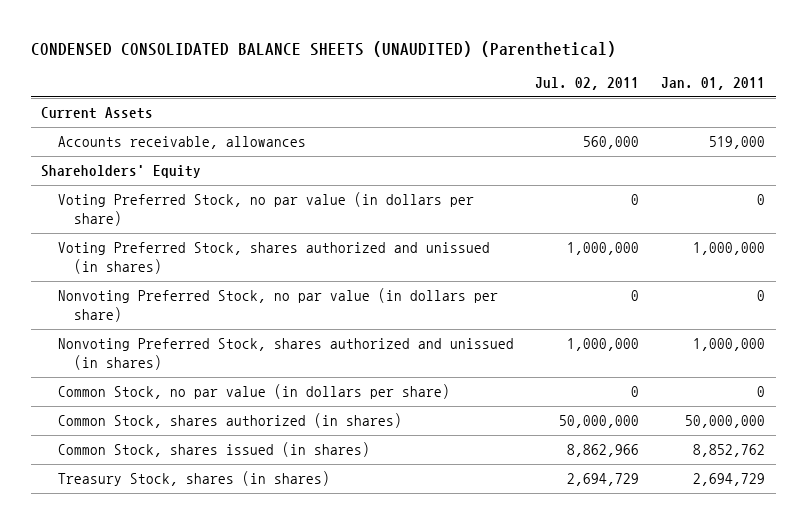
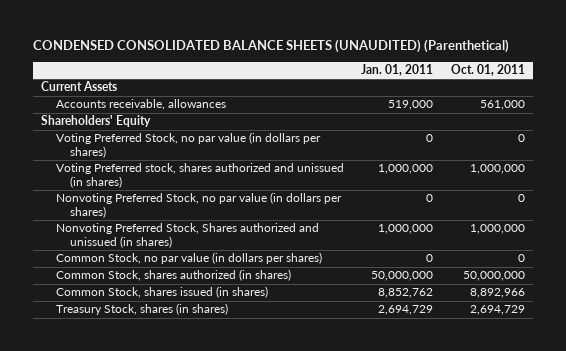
- | Jul. 02, 2011 | Jan. 01, 2011
+ | Jan. 01, 2011 | Oct. 01, 2011
- Voting Preferred Stock, no par value (in dollars per share) | 0 | 0
- Voting Preferred Stock, shares authorized and unissued (in shares) | 1,000,000 | 1,000,000
- Nonvoting Preferred Stock, no par value (in dollars per share) | 0 | 0
- Nonvoting Preferred Stock, shares authorized and unissued (in shares) | 1,000,000 | 1,000,000
- Common Stock, no par value (in dollars per share) | 0 | 0
+ Voting Preferred Stock, no par value (in dollars per shares) | 0 | 0
+ Voting Preferred stock, shares authorized and unissued (in shares) | 1,000,000 | 1,000,000
+ Nonvoting Preferred Stock, no par value (in dollars per shares) | 0 | 0
+ Nonvoting Preferred Stock, Shares authorized and unissued (in shares) | 1,000,000 | 1,000,000
+ Common Stock, no par value (in dollars per shares) | 0 | 0

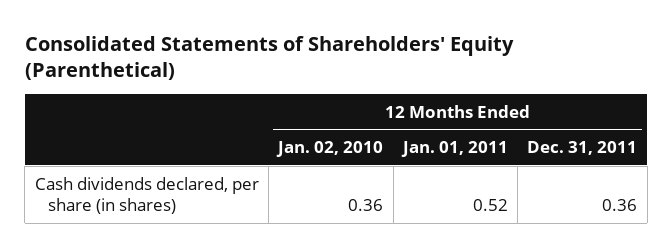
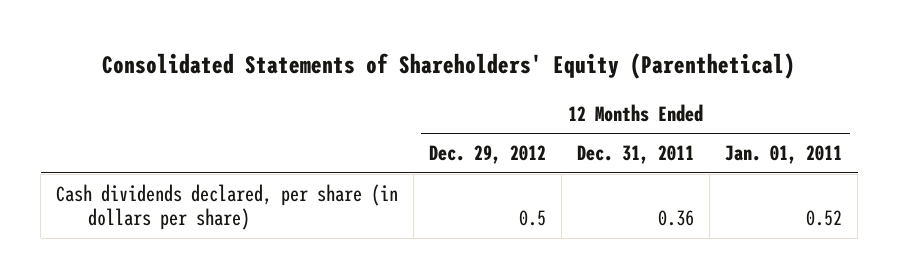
- | 12 Months Ended Jan. 02, 2010 | 12 Months Ended Jan. 01, 2011 | 12 Months Ended Dec. 31, 2011
+ | 12 Months Ended Dec. 29, 2012 | 12 Months Ended Dec. 31, 2011 | 12 Months Ended Jan. 01, 2011
- Cash dividends declared, per share (in shares) | 0.36 | 0.52 | 0.36
+ Cash dividends declared, per share (in dollars per share) | 0.5 | 0.36 | 0.52

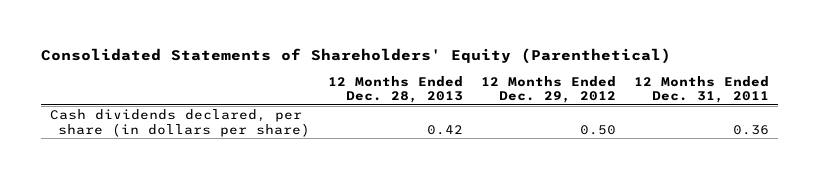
- | 12 Months Ended Dec. 29, 2012 | 12 Months Ended Dec. 31, 2011 | 12 Months Ended Jan. 01, 2011
+ | 12 Months Ended Dec. 28, 2013 | 12 Months Ended Dec. 29, 2012 | 12 Months Ended Dec. 31, 2011
- Cash dividends declared, per share (in dollars per share) | 0.5 | 0.36 | 0.52
+ Cash dividends declared, per share (in dollars per share) | 0.42 | 0.50 | 0.36

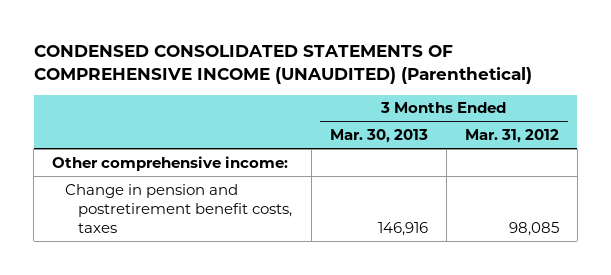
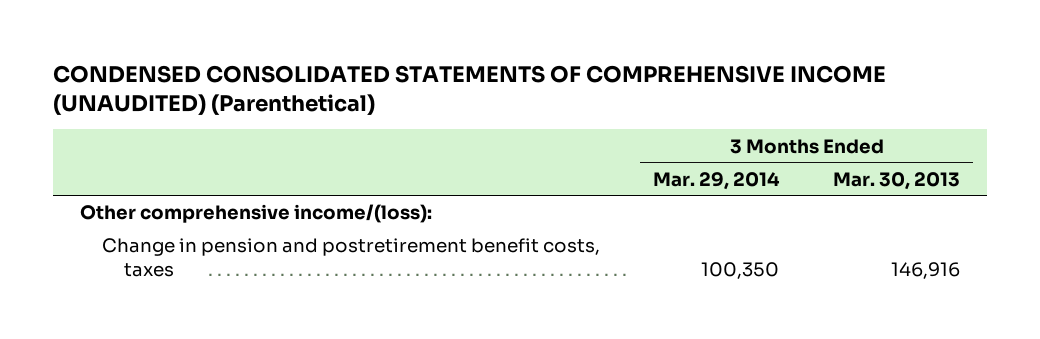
- | 3 Months Ended Mar. 30, 2013 | 3 Months Ended Mar. 31, 2012
+ | 3 Months Ended Mar. 29, 2014 | 3 Months Ended Mar. 30, 2013
- Other comprehensive income:
+ Other comprehensive income/(loss):

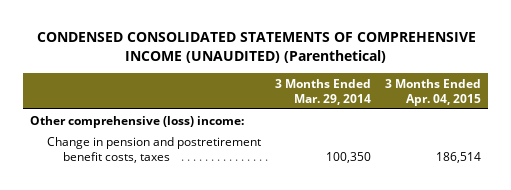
- | 3 Months Ended Mar. 29, 2014 | 3 Months Ended Mar. 30, 2013
+ | 3 Months Ended Mar. 29, 2014 | 3 Months Ended Apr. 04, 2015
- Other comprehensive income/(loss):
+ Other comprehensive (loss) income:

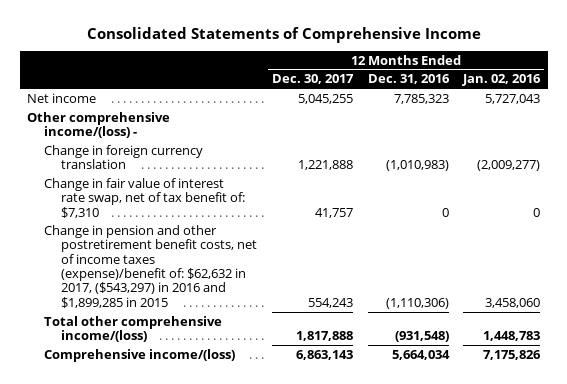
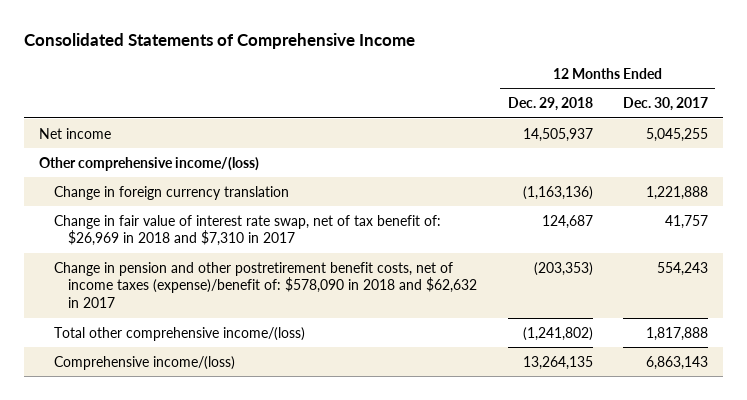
- | 12 Months Ended Dec. 30, 2017 | 12 Months Ended Dec. 31, 2016 | 12 Months Ended Jan. 02, 2016
+ | 12 Months Ended Dec. 29, 2018 | 12 Months Ended Dec. 30, 2017
- Other comprehensive income/(loss) -
+ Other comprehensive income/(loss)
- Change in fair value of interest rate swap, net of tax benefit of: $7,310 | 41,757 | 0 | 0
- Change in pension and other postretirement benefit costs, net of income taxes (expense)/benefit of: $62,632 in 2017, ($543,297) in 2016 and $1,899,285 in 2015 | 554,243 | (1,110,306) | 3,458,060
+ Change in fair value of interest rate swap, net of tax benefit of: $26,969 in 2018 and $7,310 in 2017 | 124,687 | 41,757
+ Change in pension and other postretirement benefit costs, net of income taxes (expense)/benefit of: $578,090 in 2018 and $62,632 in 2017 | (203,353) | 554,243

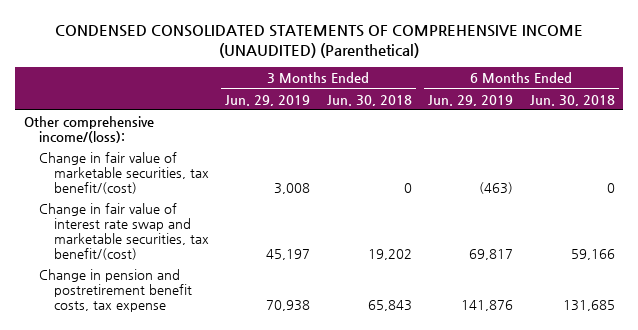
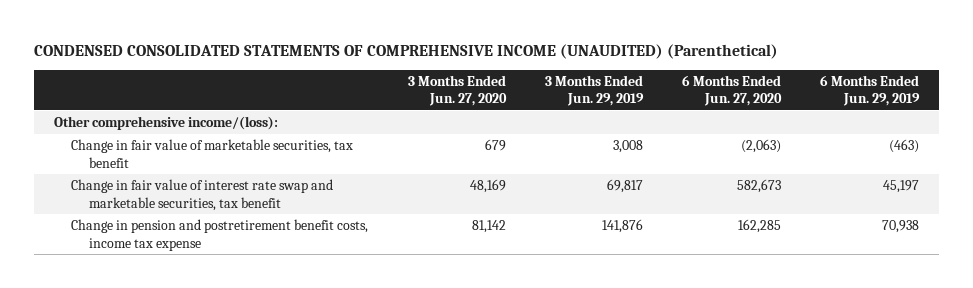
- | 3 Months Ended Jun. 29, 2019 | 3 Months Ended Jun. 30, 2018 | 6 Months Ended Jun. 29, 2019 | 6 Months Ended Jun. 30, 2018
+ | 3 Months Ended Jun. 27, 2020 | 3 Months Ended Jun. 29, 2019 | 6 Months Ended Jun. 27, 2020 | 6 Months Ended Jun. 29, 2019
- Change in fair value of marketable securities, tax benefit/(cost) | 3,008 | 0 | (463) | 0
- Change in fair value of interest rate swap and marketable securities, tax benefit/(cost) | 45,197 | 19,202 | 69,817 | 59,166
- Change in pension and postretirement benefit costs, tax expense | 70,938 | 65,843 | 141,876 | 131,685
+ Change in fair value of marketable securities, tax benefit | 679 | 3,008 | (2,063) | (463)
+ Change in fair value of interest rate swap and marketable securities, tax benefit | 48,169 | 69,817 | 582,673 | 45,197
+ Change in pension and postretirement benefit costs, income tax expense | 81,142 | 141,876 | 162,285 | 70,938

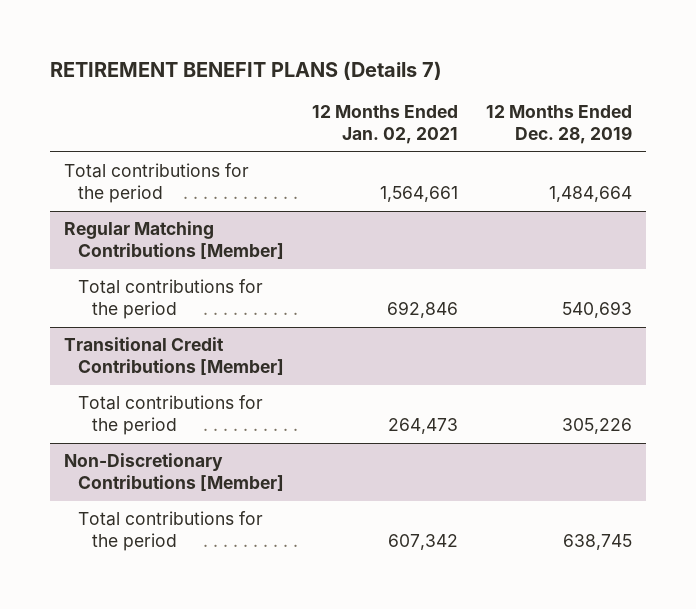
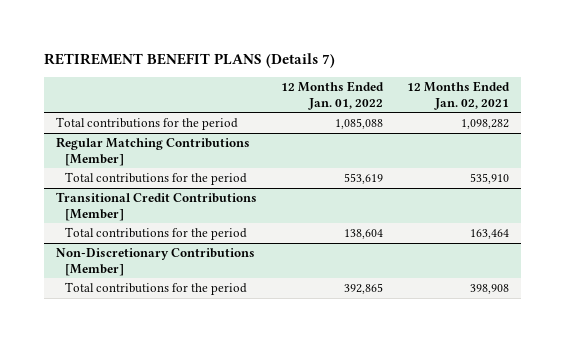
- | 12 Months Ended Jan. 02, 2021 | 12 Months Ended Dec. 28, 2019
+ | 12 Months Ended Jan. 01, 2022 | 12 Months Ended Jan. 02, 2021
- Total contributions for the period | 1,564,661 | 1,484,664
+ Total contributions for the period | 1,085,088 | 1,098,282
@ Regular Matching Contributions [Member]
- Total contributions for the period | 692,846 | 540,693
+ Total contributions for the period | 553,619 | 535,910
@ Transitional Credit Contributions [Member]
- Total contributions for the period | 264,473 | 305,226
+ Total contributions for the period | 138,604 | 163,464
@ Non-Discretionary Contributions [Member]
- Total contributions for the period | 607,342 | 638,745
+ Total contributions for the period | 392,865 | 398,908

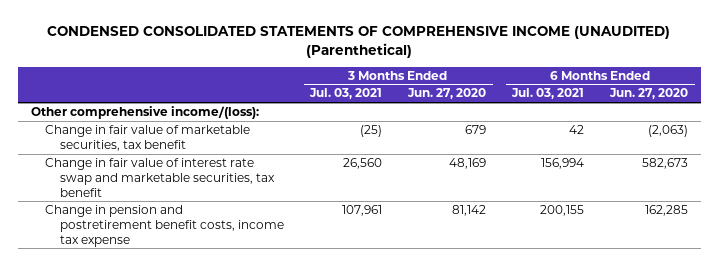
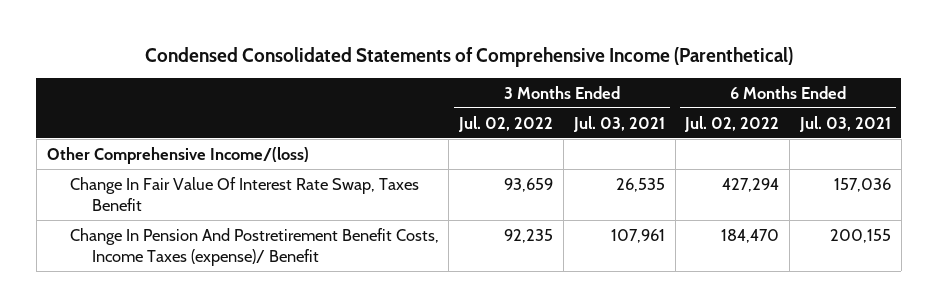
- CONDENSED CONSOLIDATED STATEMENTS OF COMPREHENSIVE INCOME (UNAUDITED) (Parenthetical)
+ Condensed Consolidated Statements of Comprehensive Income (Parenthetical)
- | 3 Months Ended Jul. 03, 2021 | 3 Months Ended Jun. 27, 2020 | 6 Months Ended Jul. 03, 2021 | 6 Months Ended Jun. 27, 2020
+ | 3 Months Ended Jul. 02, 2022 | 3 Months Ended Jul. 03, 2021 | 6 Months Ended Jul. 02, 2022 | 6 Months Ended Jul. 03, 2021
- Other comprehensive income/(loss):
- Change in fair value of marketable securities, tax benefit | (25) | 679 | 42 | (2,063)
- Change in fair value of interest rate swap and marketable securities, tax benefit | 26,560 | 48,169 | 156,994 | 582,673
- Change in pension and postretirement benefit costs, income tax expense | 107,961 | 81,142 | 200,155 | 162,285
+ Other Comprehensive Income/(loss)
+ Change In Fair Value Of Interest Rate Swap, Taxes Benefit | 93,659 | 26,535 | 427,294 | 157,036
+ Change In Pension And Postretirement Benefit Costs, Income Taxes (expense)/ Benefit | 92,235 | 107,961 | 184,470 | 200,155

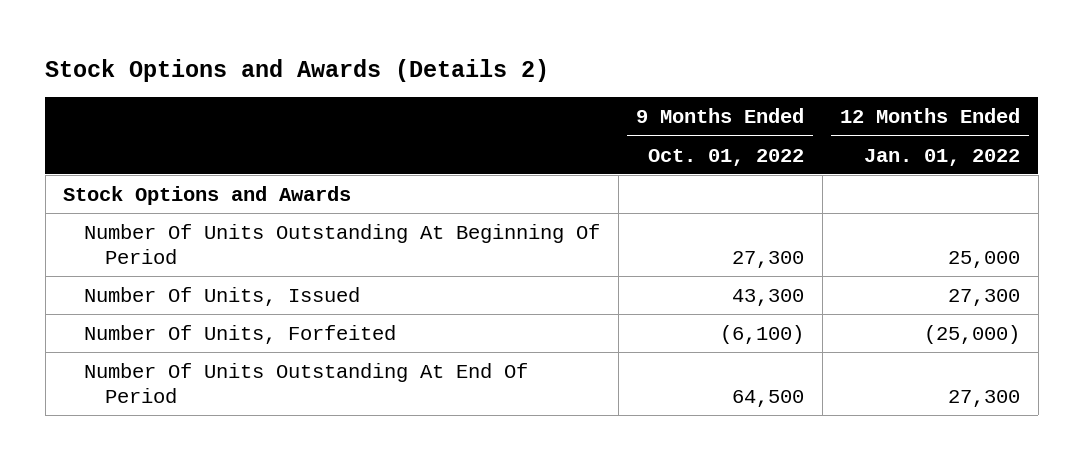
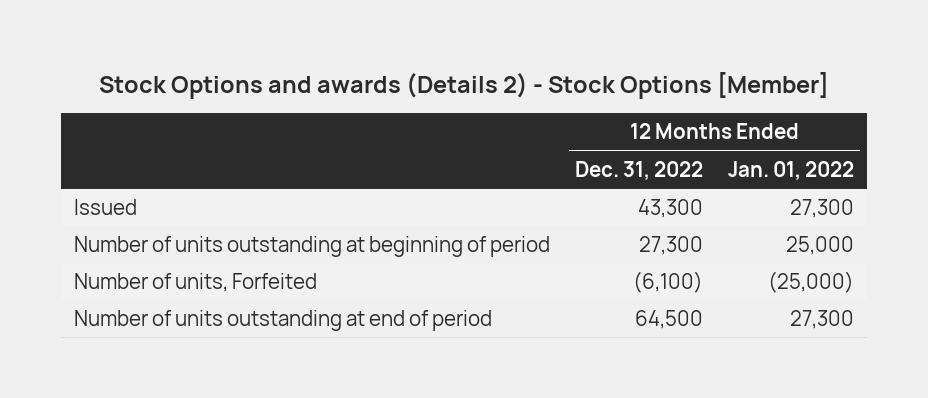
- Stock Options and Awards (Details 2)
+ Stock Options and awards (Details 2) - Stock Options [Member]
- | 9 Months Ended Oct. 01, 2022 | 12 Months Ended Jan. 01, 2022
+ | 12 Months Ended Dec. 31, 2022 | 12 Months Ended Jan. 01, 2022
- Stock Options and Awards
- Number Of Units Outstanding At Beginning Of Period | 27,300 | 25,000
- Number Of Units, Issued | 43,300 | 27,300
- Number Of Units, Forfeited | (6,100) | (25,000)
- Number Of Units Outstanding At End Of Period | 64,500 | 27,300
+ Issued | 43,300 | 27,300
+ Number of units outstanding at beginning of period | 27,300 | 25,000
+ Number of units, Forfeited | (6,100) | (25,000)
+ Number of units outstanding at end of period | 64,500 | 27,300

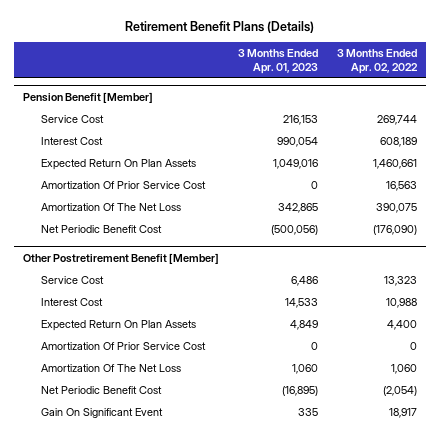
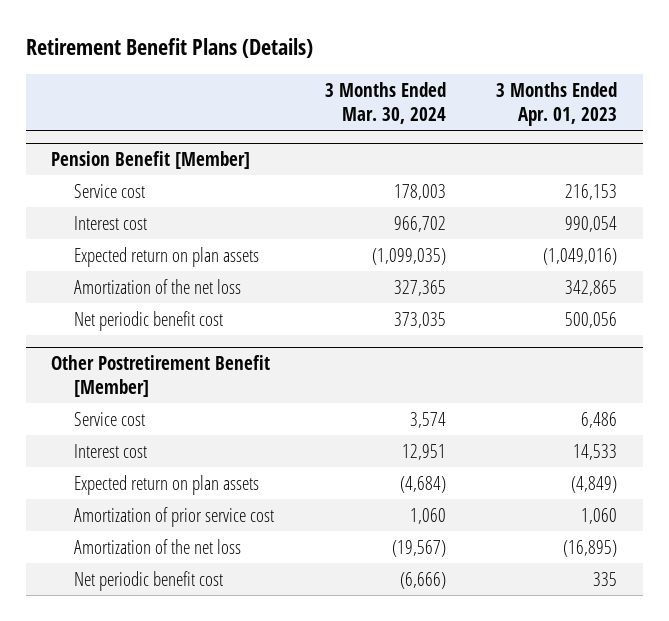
- | 3 Months Ended Apr. 01, 2023 | 3 Months Ended Apr. 02, 2022
+ | 3 Months Ended Mar. 30, 2024 | 3 Months Ended Apr. 01, 2023
@ Pension Benefit [Member]
- Service Cost | 216,153 | 269,744
- Interest Cost | 990,054 | 608,189
- Expected Return On Plan Assets | 1,049,016 | 1,460,661
- Amortization Of Prior Service Cost | 0 | 16,563
- Amortization Of The Net Loss | 342,865 | 390,075
- Net Periodic Benefit Cost | (500,056) | (176,090)
+ Service cost | 178,003 | 216,153
+ Interest cost | 966,702 | 990,054
+ Expected return on plan assets | (1,099,035) | (1,049,016)
+ Amortization of the net loss | 327,365 | 342,865
+ Net periodic benefit cost | 373,035 | 500,056
@ Other Postretirement Benefit [Member]
- Service Cost | 6,486 | 13,323
- Interest Cost | 14,533 | 10,988
- Expected Return On Plan Assets | 4,849 | 4,400
- Amortization Of Prior Service Cost | 0 | 0
- Amortization Of The Net Loss | 1,060 | 1,060
- Net Periodic Benefit Cost | (16,895) | (2,054)
- Gain On Significant Event | 335 | 18,917
+ Service cost | 3,574 | 6,486
+ Interest cost | 12,951 | 14,533
+ Expected return on plan assets | (4,684) | (4,849)
+ Amortization of prior service cost | 1,060 | 1,060
+ Amortization of the net loss | (19,567) | (16,895)
+ Net periodic benefit cost | (6,666) | 335

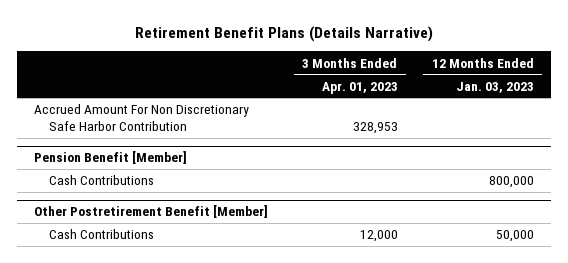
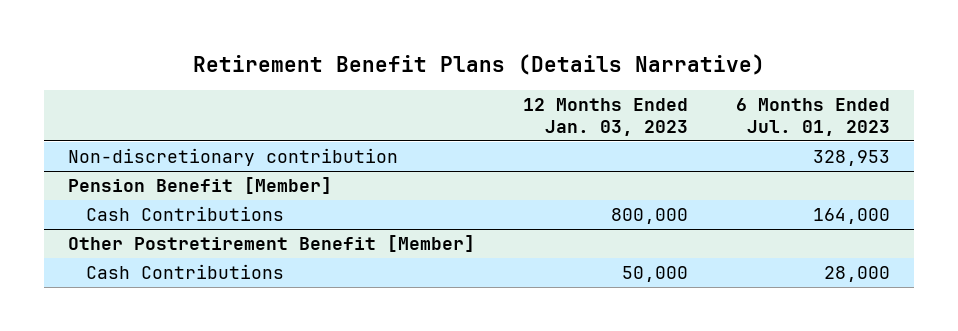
- | 3 Months Ended Apr. 01, 2023 | 12 Months Ended Jan. 03, 2023
+ | 12 Months Ended Jan. 03, 2023 | 6 Months Ended Jul. 01, 2023
- Accrued Amount For Non Discretionary Safe Harbor Contribution | 328,953 |
+ Non-discretionary contribution | | 328,953

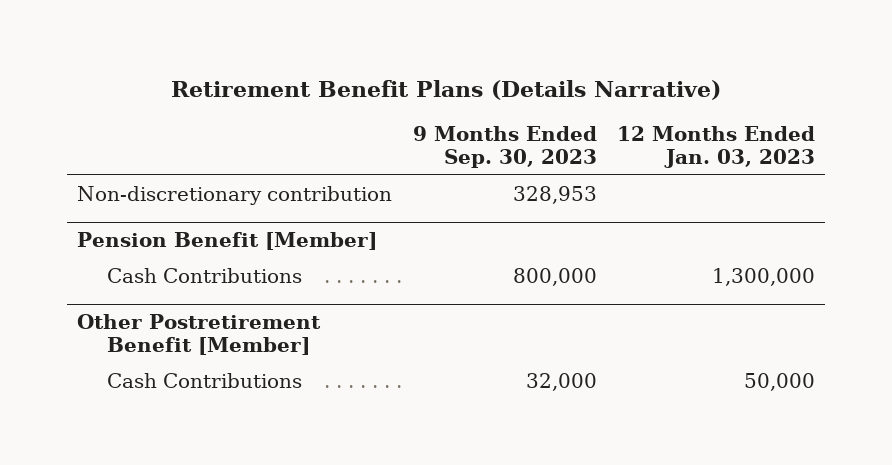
- | 12 Months Ended Jan. 03, 2023 | 6 Months Ended Jul. 01, 2023
+ | 9 Months Ended Sep. 30, 2023 | 12 Months Ended Jan. 03, 2023
@ Pension Benefit [Member]
- Cash Contributions | 800,000 | 164,000
+ Cash Contributions | 800,000 | 1,300,000

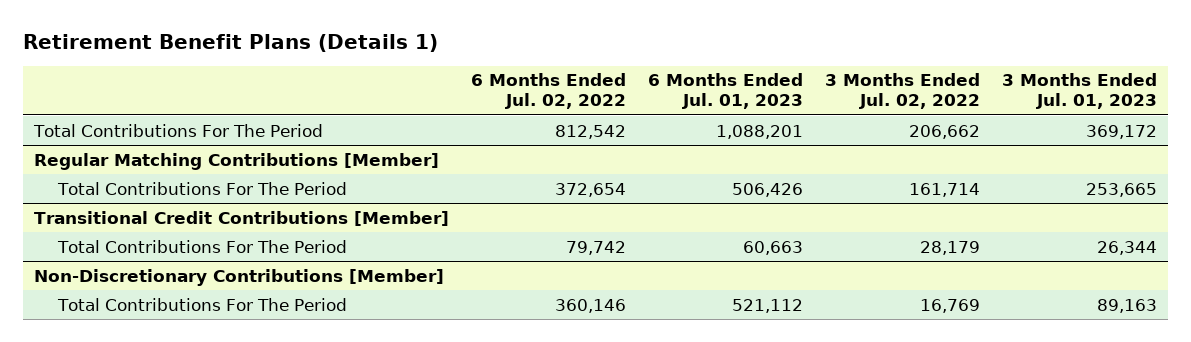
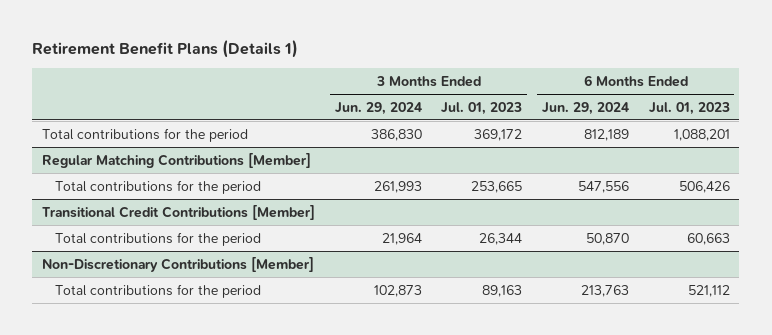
- | 6 Months Ended Jul. 02, 2022 | 6 Months Ended Jul. 01, 2023 | 3 Months Ended Jul. 02, 2022 | 3 Months Ended Jul. 01, 2023
+ | 3 Months Ended Jun. 29, 2024 | 3 Months Ended Jul. 01, 2023 | 6 Months Ended Jun. 29, 2024 | 6 Months Ended Jul. 01, 2023
- Total Contributions For The Period | 812,542 | 1,088,201 | 206,662 | 369,172
+ Total contributions for the period | 386,830 | 369,172 | 812,189 | 1,088,201
@ Regular Matching Contributions [Member]
- Total Contributions For The Period | 372,654 | 506,426 | 161,714 | 253,665
+ Total contributions for the period | 261,993 | 253,665 | 547,556 | 506,426
@ Transitional Credit Contributions [Member]
- Total Contributions For The Period | 79,742 | 60,663 | 28,179 | 26,344
+ Total contributions for the period | 21,964 | 26,344 | 50,870 | 60,663
@ Non-Discretionary Contributions [Member]
- Total Contributions For The Period | 360,146 | 521,112 | 16,769 | 89,163
+ Total contributions for the period | 102,873 | 89,163 | 213,763 | 521,112

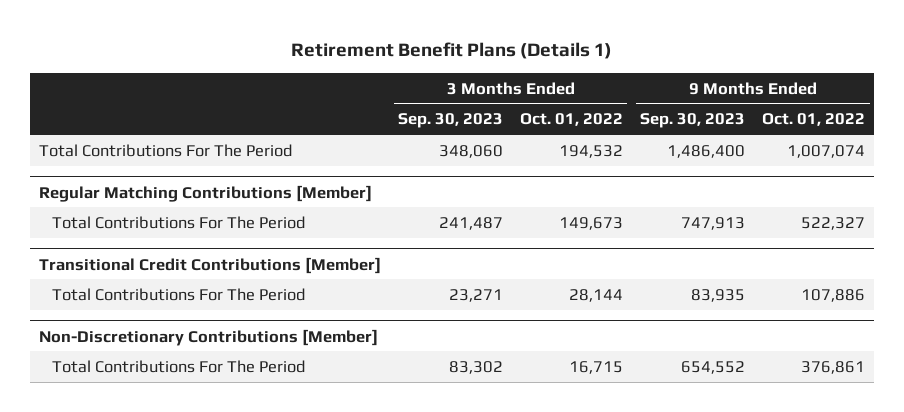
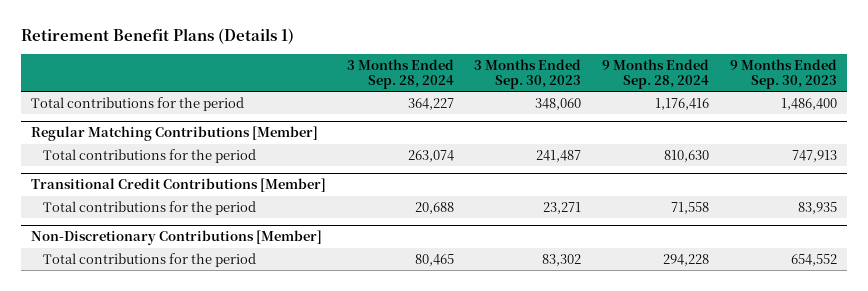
- | 3 Months Ended Sep. 30, 2023 | 3 Months Ended Oct. 01, 2022 | 9 Months Ended Sep. 30, 2023 | 9 Months Ended Oct. 01, 2022
+ | 3 Months Ended Sep. 28, 2024 | 3 Months Ended Sep. 30, 2023 | 9 Months Ended Sep. 28, 2024 | 9 Months Ended Sep. 30, 2023
- Total Contributions For The Period | 348,060 | 194,532 | 1,486,400 | 1,007,074
+ Total contributions for the period | 364,227 | 348,060 | 1,176,416 | 1,486,400
@ Regular Matching Contributions [Member]
- Total Contributions For The Period | 241,487 | 149,673 | 747,913 | 522,327
+ Total contributions for the period | 263,074 | 241,487 | 810,630 | 747,913
@ Transitional Credit Contributions [Member]
- Total Contributions For The Period | 23,271 | 28,144 | 83,935 | 107,886
+ Total contributions for the period | 20,688 | 23,271 | 71,558 | 83,935
@ Non-Discretionary Contributions [Member]
- Total Contributions For The Period | 83,302 | 16,715 | 654,552 | 376,861
+ Total contributions for the period | 80,465 | 83,302 | 294,228 | 654,552

